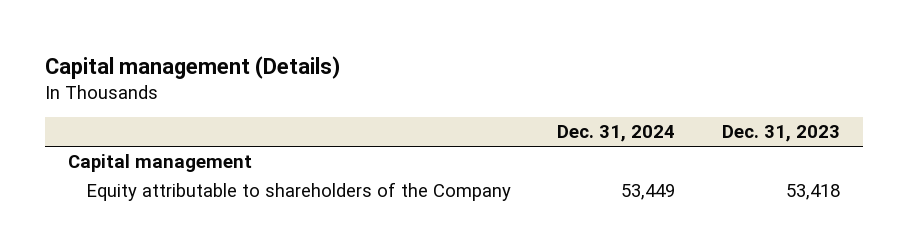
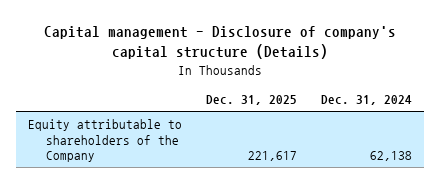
- Capital management (Details)
+ Capital management - Disclosure of company's capital structure (Details)
- | Dec. 31, 2024 | Dec. 31, 2023
+ | Dec. 31, 2025 | Dec. 31, 2024
- Capital management
- Equity attributable to shareholders of the Company | 53,449 | 53,418
+ Equity attributable to shareholders of the Company | 221,617 | 62,138

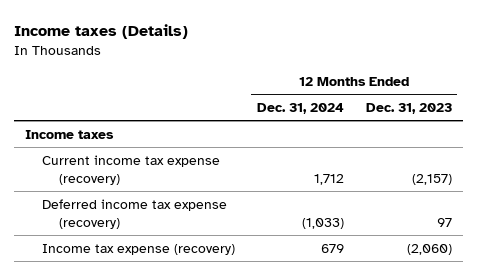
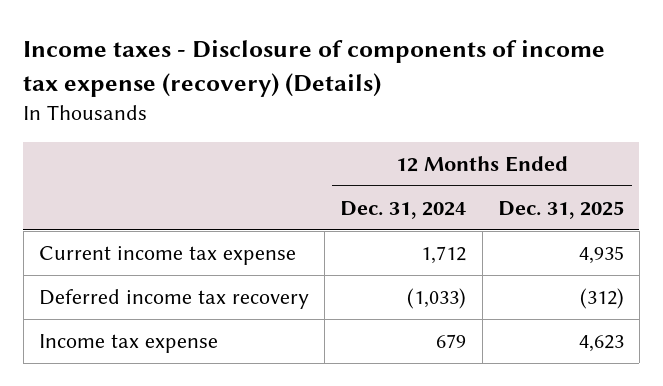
- Income taxes (Details)
+ Income taxes - Disclosure of components of income tax expense (recovery) (Details)
- | 12 Months Ended Dec. 31, 2024 | 12 Months Ended Dec. 31, 2023
+ | 12 Months Ended Dec. 31, 2024 | 12 Months Ended Dec. 31, 2025
- Income taxes
- Current income tax expense (recovery) | 1,712 | (2,157)
- Deferred income tax expense (recovery) | (1,033) | 97
- Income tax expense (recovery) | 679 | (2,060)
+ Current income tax expense | 1,712 | 4,935
+ Deferred income tax recovery | (1,033) | (312)
+ Income tax expense | 679 | 4,623

